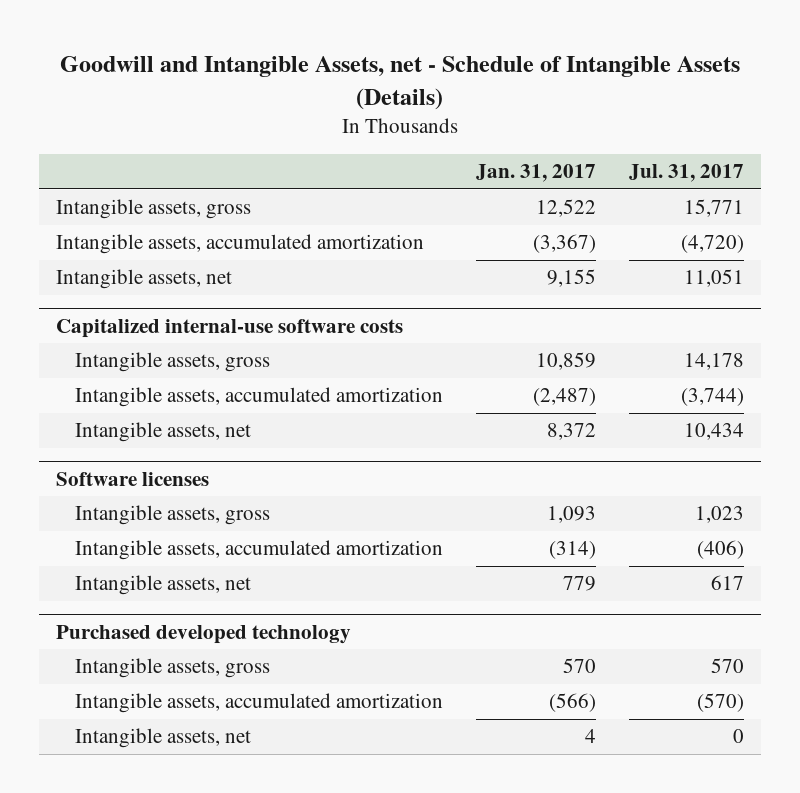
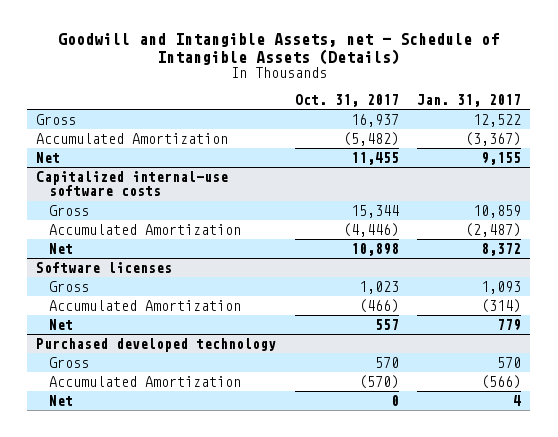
- | Jan. 31, 2017 | Jul. 31, 2017
+ | Oct. 31, 2017 | Jan. 31, 2017
- Intangible assets, gross | 12,522 | 15,771
- Intangible assets, accumulated amortization | (3,367) | (4,720)
- Intangible assets, net | 9,155 | 11,051
+ Gross | 16,937 | 12,522
+ Accumulated Amortization | (5,482) | (3,367)
+ Net | 11,455 | 9,155
@ Capitalized internal-use software costs
- Intangible assets, gross | 10,859 | 14,178
- Intangible assets, accumulated amortization | (2,487) | (3,744)
- Intangible assets, net | 8,372 | 10,434
+ Gross | 15,344 | 10,859
+ Accumulated Amortization | (4,446) | (2,487)
+ Net | 10,898 | 8,372
@ Software licenses
- Intangible assets, gross | 1,093 | 1,023
- Intangible assets, accumulated amortization | (314) | (406)
- Intangible assets, net | 779 | 617
+ Gross | 1,023 | 1,093
+ Accumulated Amortization | (466) | (314)
+ Net | 557 | 779
@ Purchased developed technology
- Intangible assets, gross | 570 | 570
- Intangible assets, accumulated amortization | (566) | (570)
- Intangible assets, net | 4 | 0
+ Gross | 570 | 570
+ Accumulated Amortization | (570) | (566)
+ Net | 0 | 4

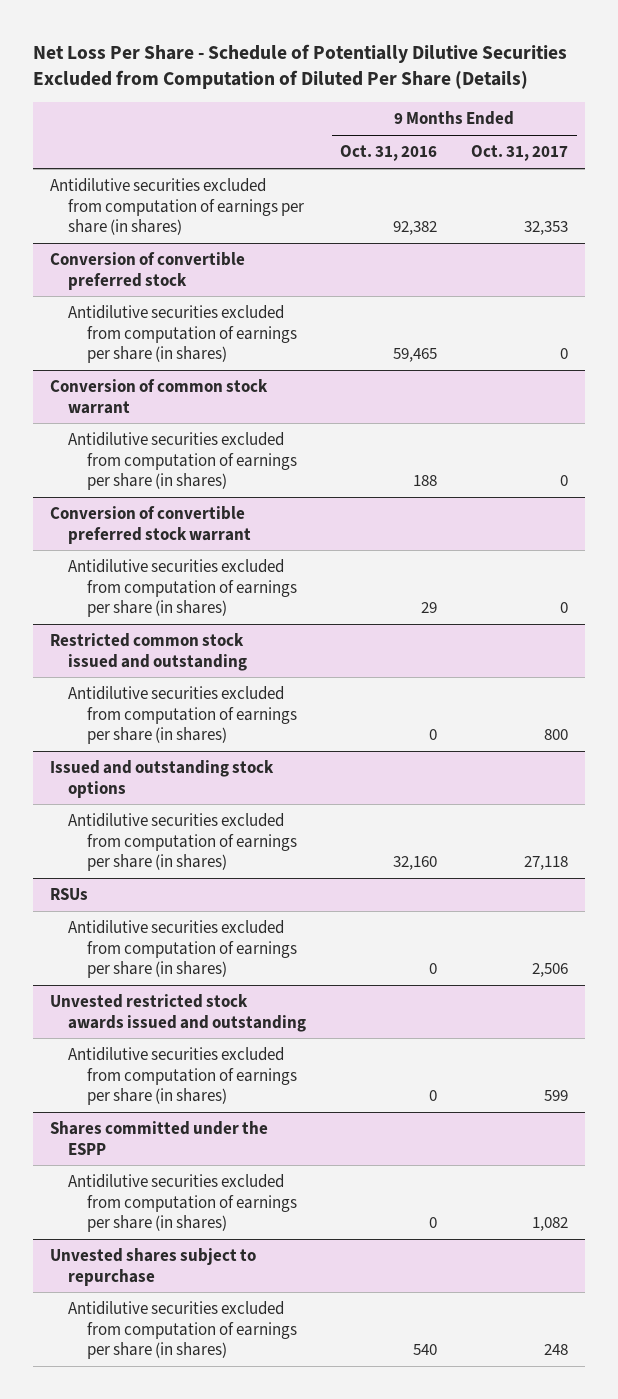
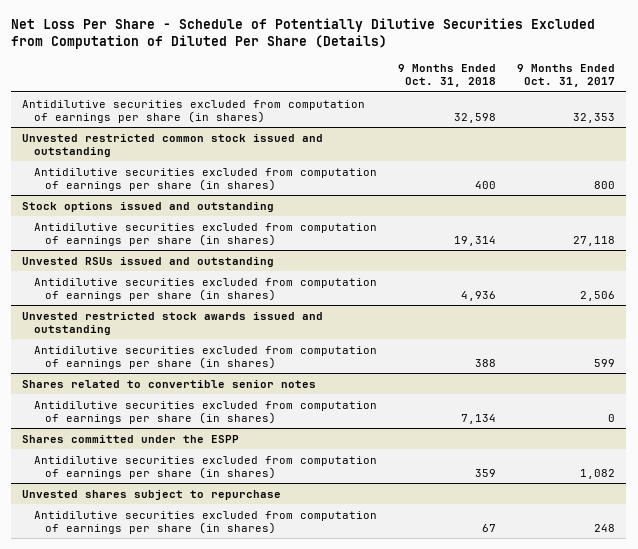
- | 9 Months Ended Oct. 31, 2016 | 9 Months Ended Oct. 31, 2017
+ | 9 Months Ended Oct. 31, 2018 | 9 Months Ended Oct. 31, 2017
- Conversion of convertible preferred stock
- Antidilutive securities excluded from computation of earnings per share (in shares) | 59,465 | 0
- Conversion of common stock warrant
- Antidilutive securities excluded from computation of earnings per share (in shares) | 188 | 0
- Conversion of convertible preferred stock warrant
- Antidilutive securities excluded from computation of earnings per share (in shares) | 29 | 0
- Restricted common stock issued and outstanding
+ Unvested restricted common stock issued and outstanding
- Issued and outstanding stock options
+ Stock options issued and outstanding
- RSUs
+ Unvested RSUs issued and outstanding
+ Shares related to convertible senior notes
+ Antidilutive securities excluded from computation of earnings per share (in shares) | 7,134 | 0

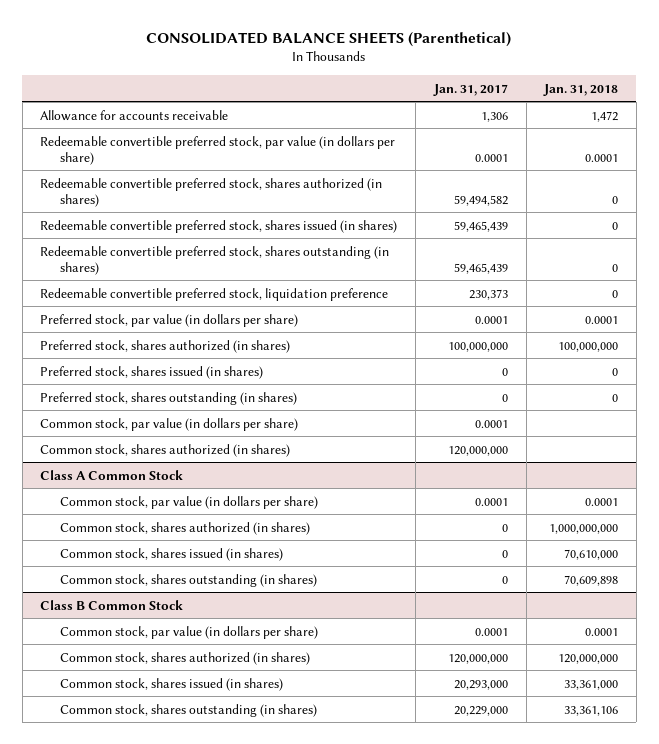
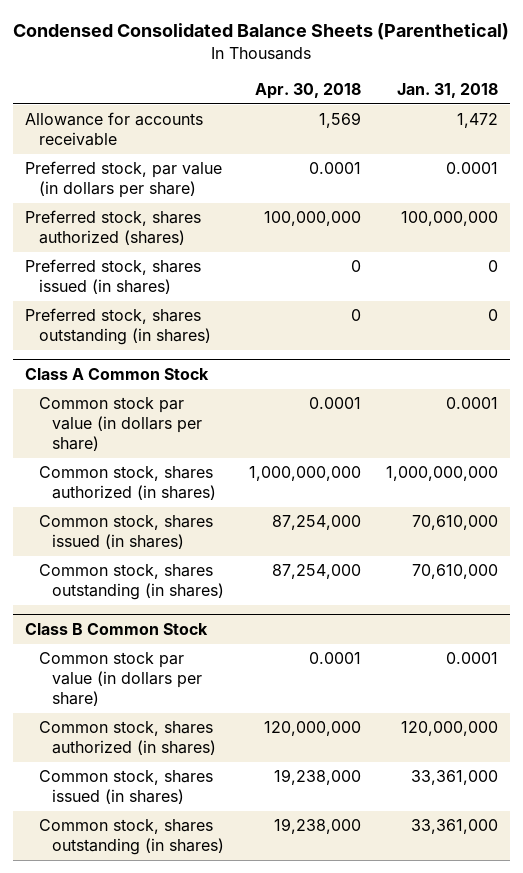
- CONSOLIDATED BALANCE SHEETS (Parenthetical)
+ Condensed Consolidated Balance Sheets (Parenthetical)
- | Jan. 31, 2017 | Jan. 31, 2018
+ | Apr. 30, 2018 | Jan. 31, 2018
- Redeemable convertible preferred stock, par value (in dollars per share) | 0.0001 | 0.0001
- Redeemable convertible preferred stock, shares authorized (in shares) | 59,494,582 | 0
- Redeemable convertible preferred stock, shares issued (in shares) | 59,465,439 | 0
- Redeemable convertible preferred stock, shares outstanding (in shares) | 59,465,439 | 0
- Redeemable convertible preferred stock, liquidation preference | 230,373 | 0
- Preferred stock, shares authorized (in shares) | 100,000,000 | 100,000,000
+ Preferred stock, shares authorized (shares) | 100,000,000 | 100,000,000
- Common stock, par value (in dollars per share) | 0.0001 |
- Common stock, shares authorized (in shares) | 120,000,000 |
@ Class A Common Stock
- Common stock, par value (in dollars per share) | 0.0001 | 0.0001
+ Common stock par value (in dollars per share) | 0.0001 | 0.0001
- Common stock, shares outstanding (in shares) | 0 | 70,609,898
+ Common stock, shares outstanding (in shares) | 87,254,000 | 70,610,000
@ Class B Common Stock
- Common stock, par value (in dollars per share) | 0.0001 | 0.0001
+ Common stock par value (in dollars per share) | 0.0001 | 0.0001
- Common stock, shares outstanding (in shares) | 20,229,000 | 33,361,106
+ Common stock, shares outstanding (in shares) | 19,238,000 | 33,361,000

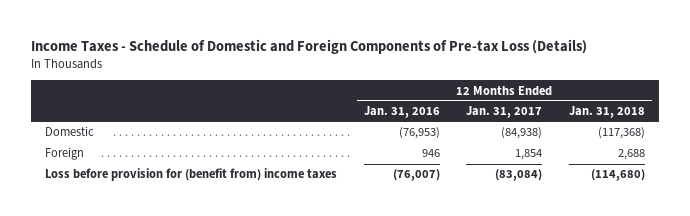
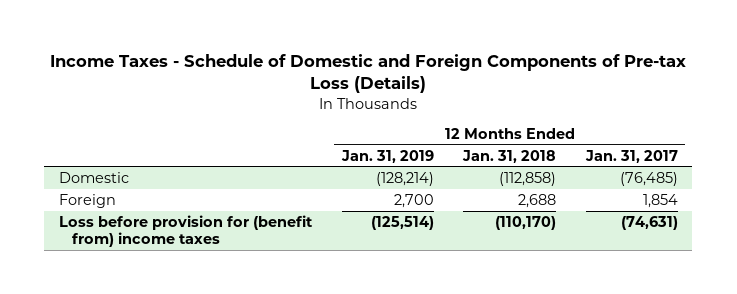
- | 12 Months Ended Jan. 31, 2016 | 12 Months Ended Jan. 31, 2017 | 12 Months Ended Jan. 31, 2018
+ | 12 Months Ended Jan. 31, 2019 | 12 Months Ended Jan. 31, 2018 | 12 Months Ended Jan. 31, 2017
- Domestic | (76,953) | (84,938) | (117,368)
+ Domestic | (128,214) | (112,858) | (76,485)
- Loss before provision for (benefit from) income taxes | (76,007) | (83,084) | (114,680)
+ Loss before provision for (benefit from) income taxes | (125,514) | (110,170) | (74,631)

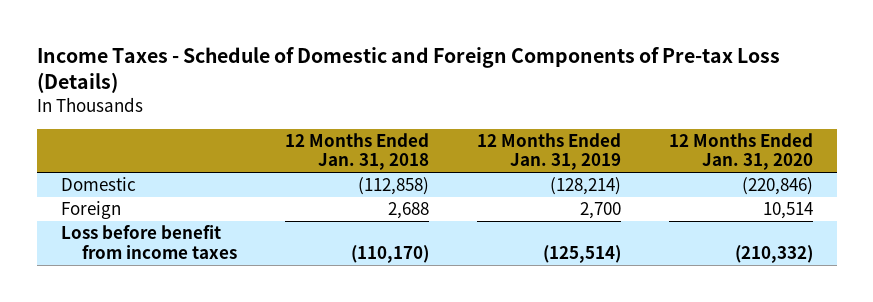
- | 12 Months Ended Jan. 31, 2019 | 12 Months Ended Jan. 31, 2018 | 12 Months Ended Jan. 31, 2017
+ | 12 Months Ended Jan. 31, 2018 | 12 Months Ended Jan. 31, 2019 | 12 Months Ended Jan. 31, 2020
- Loss before provision for (benefit from) income taxes | (125,514) | (110,170) | (74,631)
+ Loss before benefit from income taxes | (110,170) | (125,514) | (210,332)

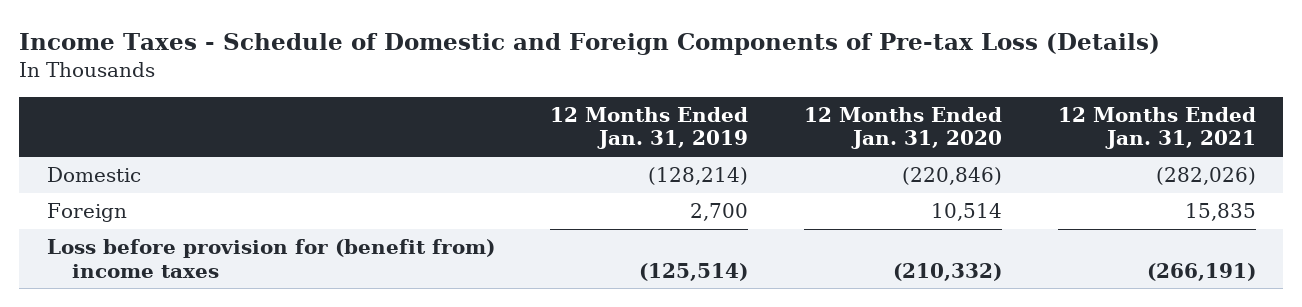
- | 12 Months Ended Jan. 31, 2018 | 12 Months Ended Jan. 31, 2019 | 12 Months Ended Jan. 31, 2020
+ | 12 Months Ended Jan. 31, 2019 | 12 Months Ended Jan. 31, 2020 | 12 Months Ended Jan. 31, 2021
- Loss before benefit from income taxes | (110,170) | (125,514) | (210,332)
+ Loss before provision for (benefit from) income taxes | (125,514) | (210,332) | (266,191)

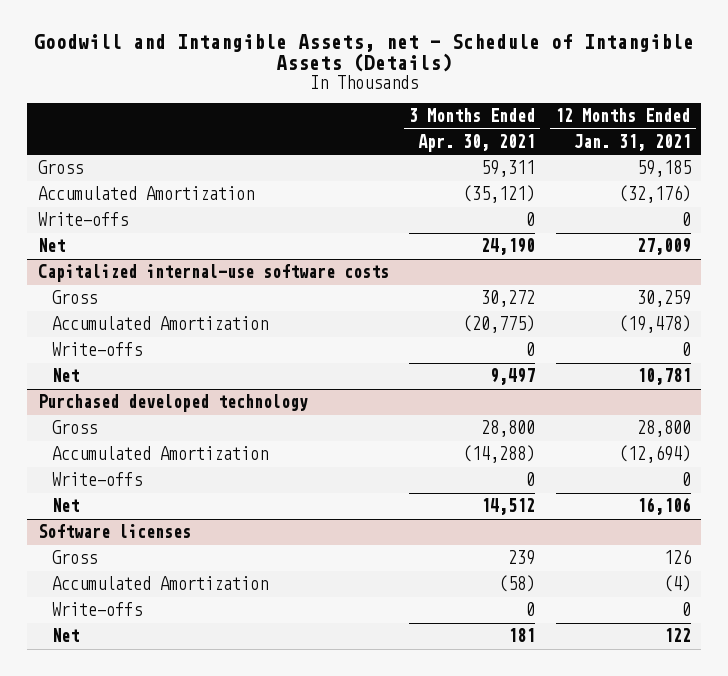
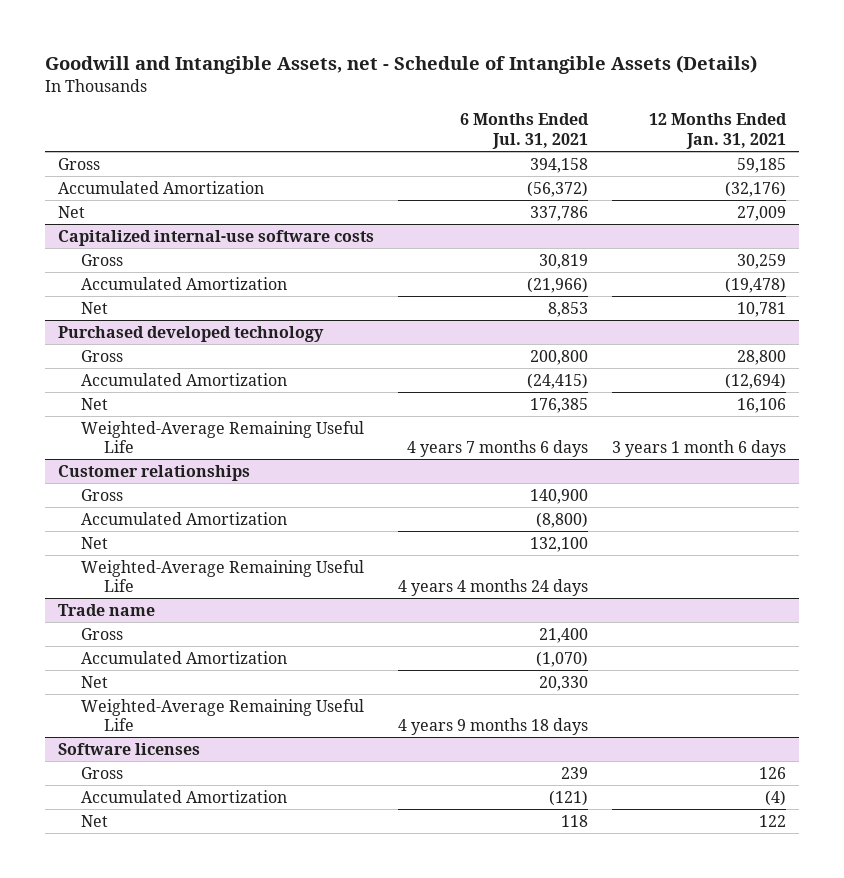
- | 3 Months Ended Apr. 30, 2021 | 12 Months Ended Jan. 31, 2021
+ | 6 Months Ended Jul. 31, 2021 | 12 Months Ended Jan. 31, 2021
- Write-offs | 0 | 0
@ Capitalized internal-use software costs
- Write-offs | 0 | 0
@ Purchased developed technology
- Write-offs | 0 | 0
+ Weighted-Average Remaining Useful Life | 4 years 7 months 6 days | 3 years 1 month 6 days
+ Customer relationships
+ Gross | 140,900 |
+ Accumulated Amortization | (8,800) |
+ Net | 132,100 |
+ Weighted-Average Remaining Useful Life | 4 years 4 months 24 days |
+ Trade name
+ Gross | 21,400 |
+ Accumulated Amortization | (1,070) |
+ Net | 20,330 |
+ Weighted-Average Remaining Useful Life | 4 years 9 months 18 days |
@ Software licenses
- Write-offs | 0 | 0

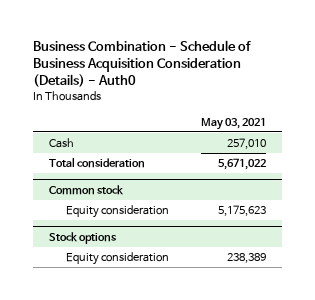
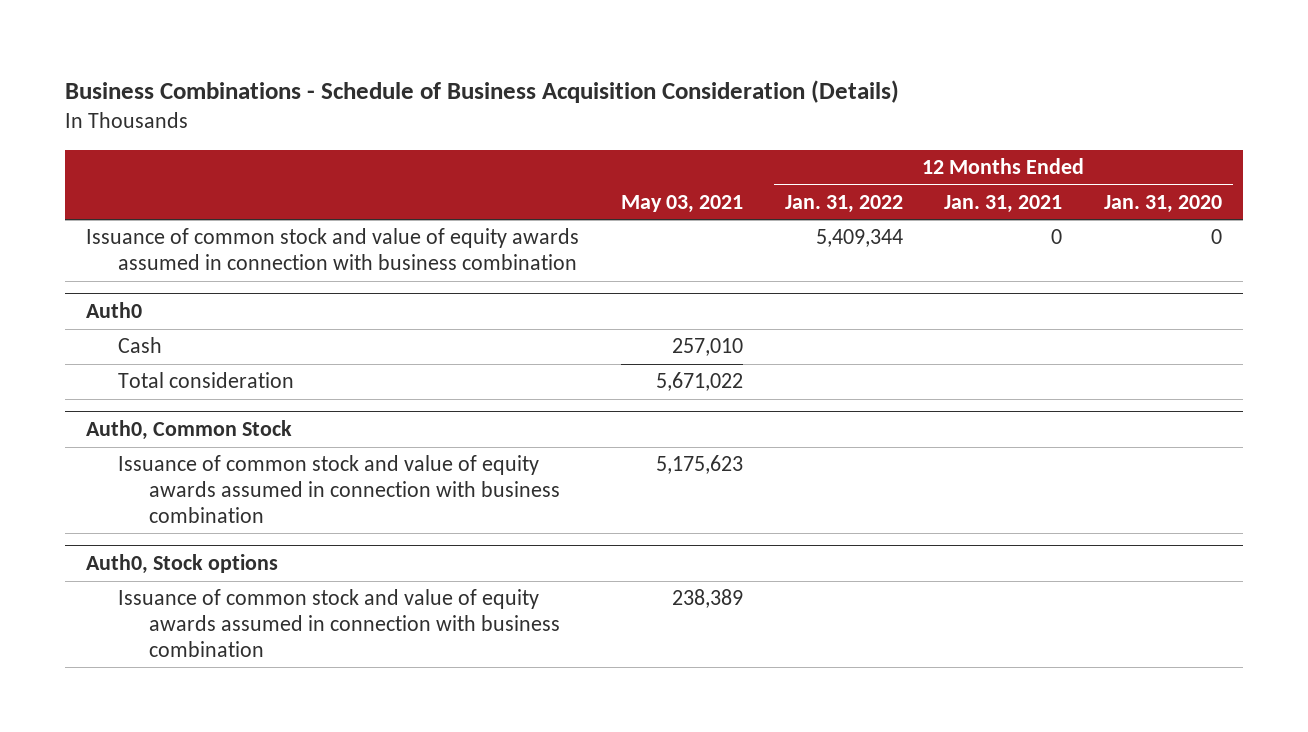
- Business Combination - Schedule of Business Acquisition Consideration (Details) - Auth0
+ Business Combinations - Schedule of Business Acquisition Consideration (Details)
- | May 03, 2021
+ | May 03, 2021 | 12 Months Ended Jan. 31, 2022 | 12 Months Ended Jan. 31, 2021 | 12 Months Ended Jan. 31, 2020
+ Issuance of common stock and value of equity awards assumed in connection with business combination | | 5,409,344 | 0 | 0
+ Auth0
- Common stock
- Equity consideration | 5,175,623
- Stock options
- Equity consideration | 238,389
+ Auth0, Common Stock
+ Issuance of common stock and value of equity awards assumed in connection with business combination | 5,175,623 | | |
+ Auth0, Stock options
+ Issuance of common stock and value of equity awards assumed in connection with business combination | 238,389 | | |

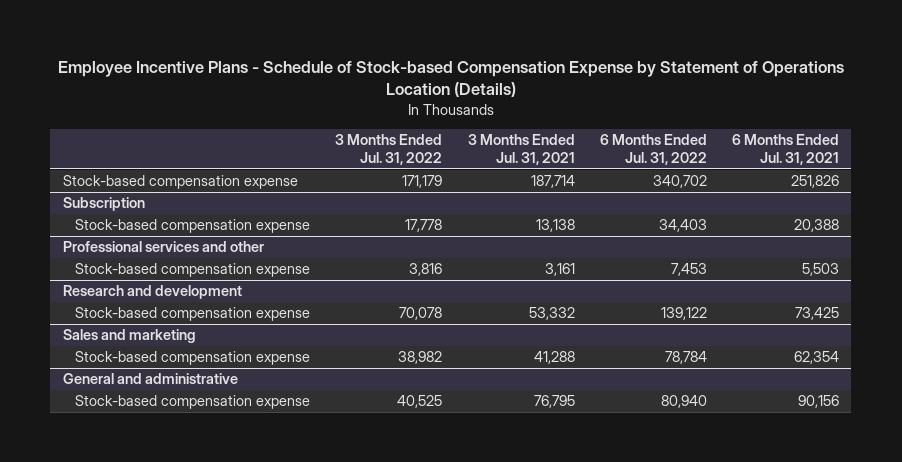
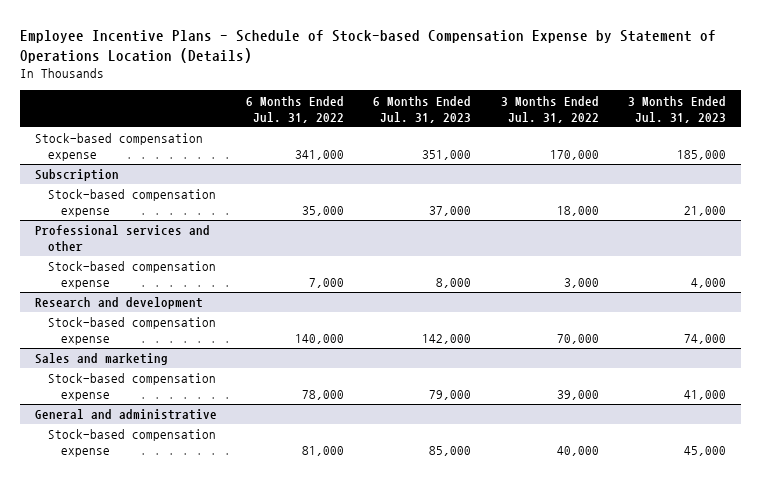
- | 3 Months Ended Jul. 31, 2022 | 3 Months Ended Jul. 31, 2021 | 6 Months Ended Jul. 31, 2022 | 6 Months Ended Jul. 31, 2021
+ | 6 Months Ended Jul. 31, 2022 | 6 Months Ended Jul. 31, 2023 | 3 Months Ended Jul. 31, 2022 | 3 Months Ended Jul. 31, 2023
- Stock-based compensation expense | 171,179 | 187,714 | 340,702 | 251,826
+ Stock-based compensation expense | 341,000 | 351,000 | 170,000 | 185,000
@ Subscription
- Stock-based compensation expense | 17,778 | 13,138 | 34,403 | 20,388
+ Stock-based compensation expense | 35,000 | 37,000 | 18,000 | 21,000
@ Professional services and other
- Stock-based compensation expense | 3,816 | 3,161 | 7,453 | 5,503
+ Stock-based compensation expense | 7,000 | 8,000 | 3,000 | 4,000
@ Research and development
- Stock-based compensation expense | 70,078 | 53,332 | 139,122 | 73,425
+ Stock-based compensation expense | 140,000 | 142,000 | 70,000 | 74,000
@ Sales and marketing
- Stock-based compensation expense | 38,982 | 41,288 | 78,784 | 62,354
+ Stock-based compensation expense | 78,000 | 79,000 | 39,000 | 41,000
@ General and administrative
- Stock-based compensation expense | 40,525 | 76,795 | 80,940 | 90,156
+ Stock-based compensation expense | 81,000 | 85,000 | 40,000 | 45,000

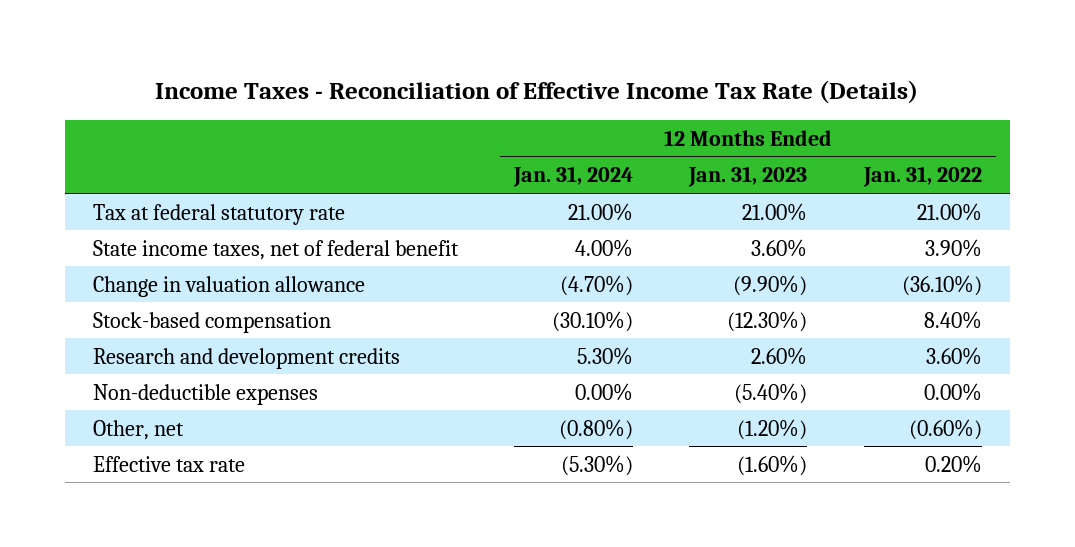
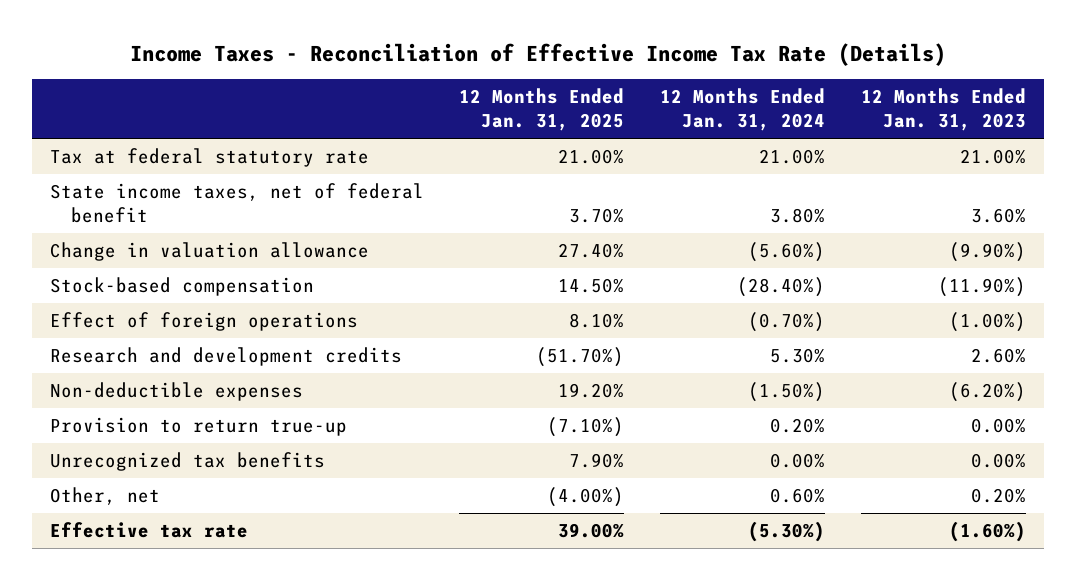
- | 12 Months Ended Jan. 31, 2024 | 12 Months Ended Jan. 31, 2023 | 12 Months Ended Jan. 31, 2022
+ | 12 Months Ended Jan. 31, 2025 | 12 Months Ended Jan. 31, 2024 | 12 Months Ended Jan. 31, 2023
- State income taxes, net of federal benefit | 4.00% | 3.60% | 3.90%
- Change in valuation allowance | (4.70%) | (9.90%) | (36.10%)
- Stock-based compensation | (30.10%) | (12.30%) | 8.40%
+ State income taxes, net of federal benefit | 3.70% | 3.80% | 3.60%
+ Change in valuation allowance | 27.40% | (5.60%) | (9.90%)
+ Stock-based compensation | 14.50% | (28.40%) | (11.90%)
+ Effect of foreign operations | 8.10% | (0.70%) | (1.00%)
- Non-deductible expenses | 0.00% | (5.40%) | 0.00%
- Other, net | (0.80%) | (1.20%) | (0.60%)
+ Non-deductible expenses | 19.20% | (1.50%) | (6.20%)
+ Provision to return true-up | (7.10%) | 0.20% | 0.00%
+ Unrecognized tax benefits | 7.90% | 0.00% | 0.00%
+ Other, net | (4.00%) | 0.60% | 0.20%

